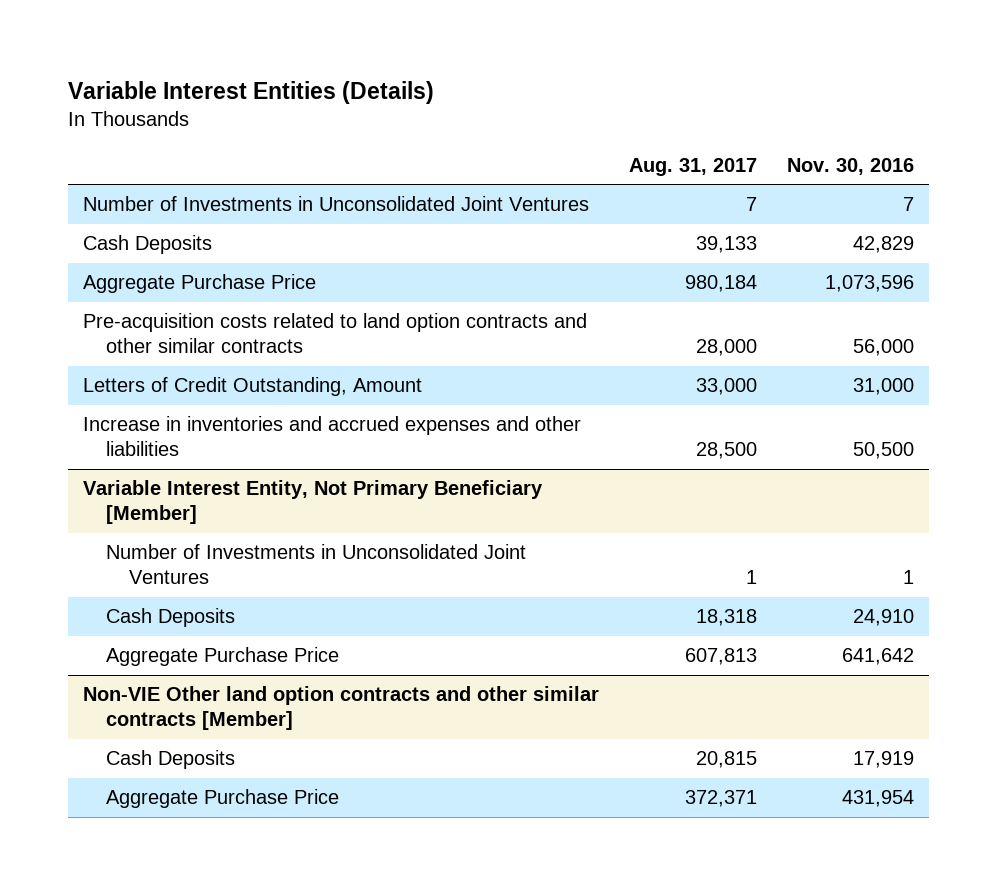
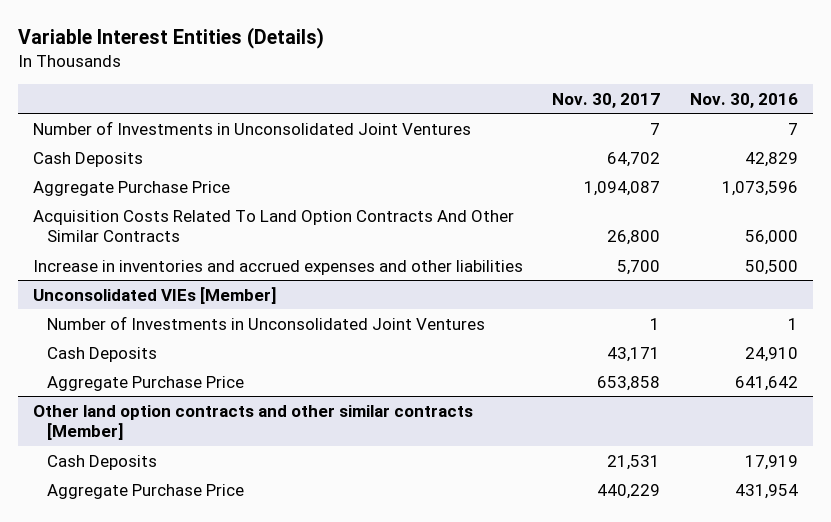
- | Aug. 31, 2017 | Nov. 30, 2016
+ | Nov. 30, 2017 | Nov. 30, 2016
- Pre-acquisition costs related to land option contracts and other similar contracts | 28,000 | 56,000
- Letters of Credit Outstanding, Amount | 33,000 | 31,000
+ Acquisition Costs Related To Land Option Contracts And Other Similar Contracts | 26,800 | 56,000
- Variable Interest Entity, Not Primary Beneficiary [Member]
+ Unconsolidated VIEs [Member]
- Non-VIE Other land option contracts and other similar contracts [Member]
+ Other land option contracts and other similar contracts [Member]

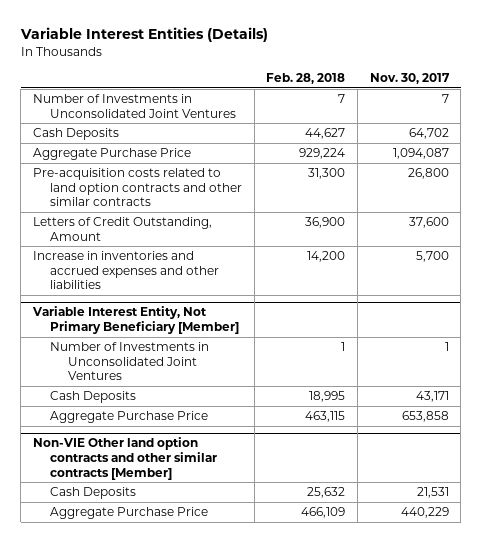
- | Nov. 30, 2017 | Nov. 30, 2016
+ | Feb. 28, 2018 | Nov. 30, 2017
- Acquisition Costs Related To Land Option Contracts And Other Similar Contracts | 26,800 | 56,000
+ Pre-acquisition costs related to land option contracts and other similar contracts | 31,300 | 26,800
+ Letters of Credit Outstanding, Amount | 36,900 | 37,600
- Unconsolidated VIEs [Member]
+ Variable Interest Entity, Not Primary Beneficiary [Member]
- Other land option contracts and other similar contracts [Member]
+ Non-VIE Other land option contracts and other similar contracts [Member]

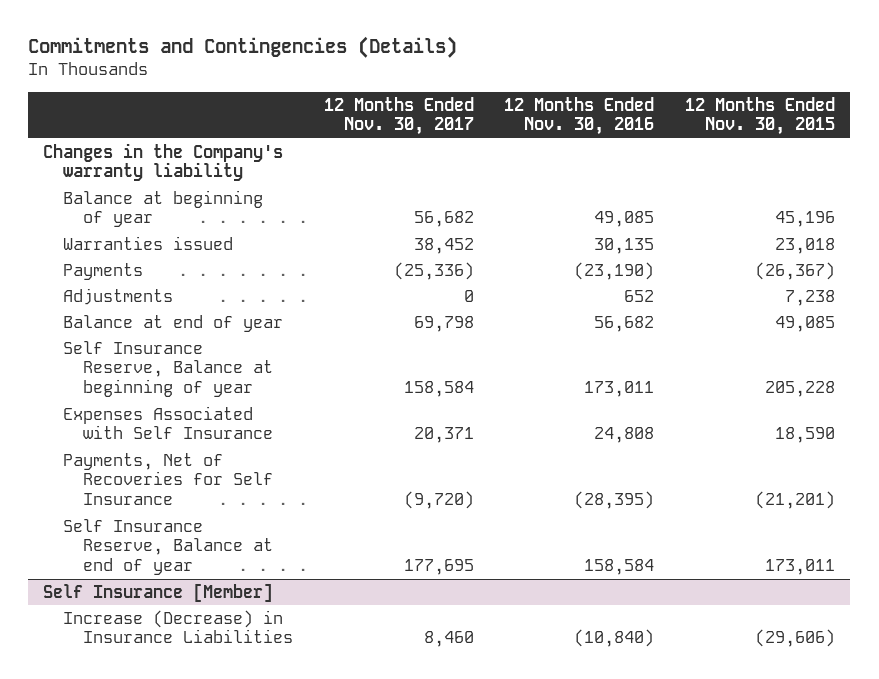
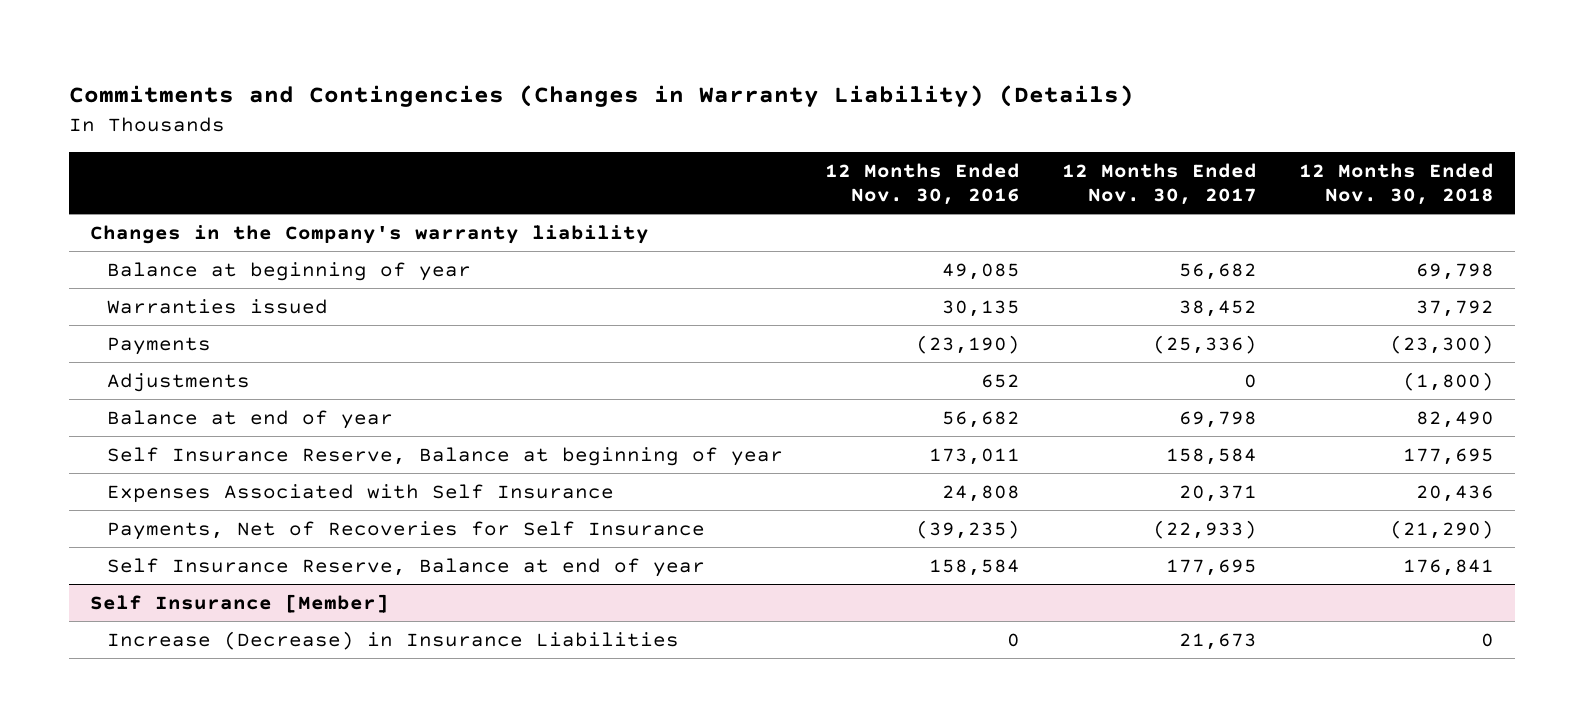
- Commitments and Contingencies (Details)
+ Commitments and Contingencies (Changes in Warranty Liability) (Details)
- | 12 Months Ended Nov. 30, 2017 | 12 Months Ended Nov. 30, 2016 | 12 Months Ended Nov. 30, 2015
+ | 12 Months Ended Nov. 30, 2016 | 12 Months Ended Nov. 30, 2017 | 12 Months Ended Nov. 30, 2018
- Payments, Net of Recoveries for Self Insurance | (9,720) | (28,395) | (21,201)
+ Payments, Net of Recoveries for Self Insurance | (39,235) | (22,933) | (21,290)
@ Self Insurance [Member]
- Increase (Decrease) in Insurance Liabilities | 8,460 | (10,840) | (29,606)
+ Increase (Decrease) in Insurance Liabilities | 0 | 21,673 | 0

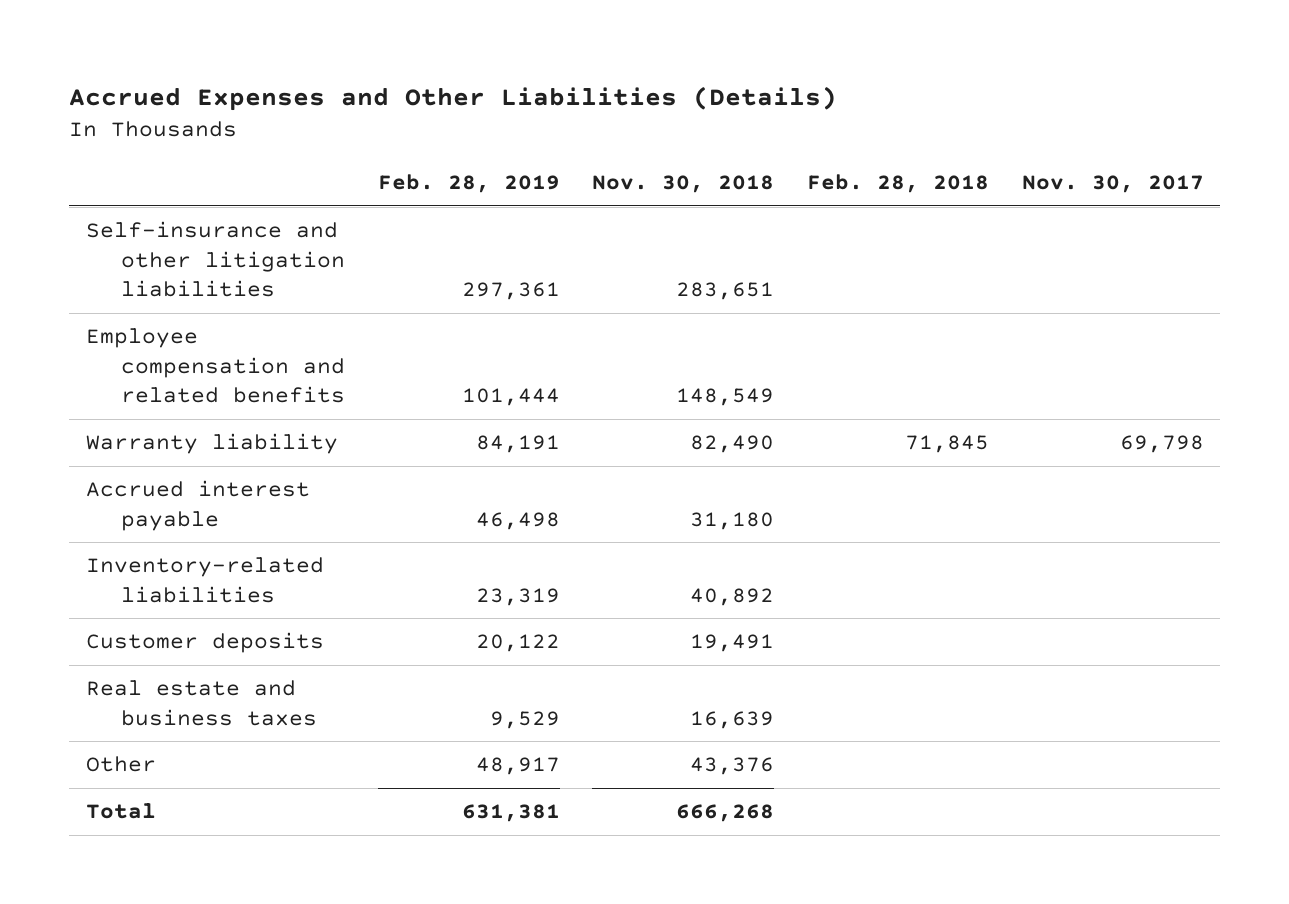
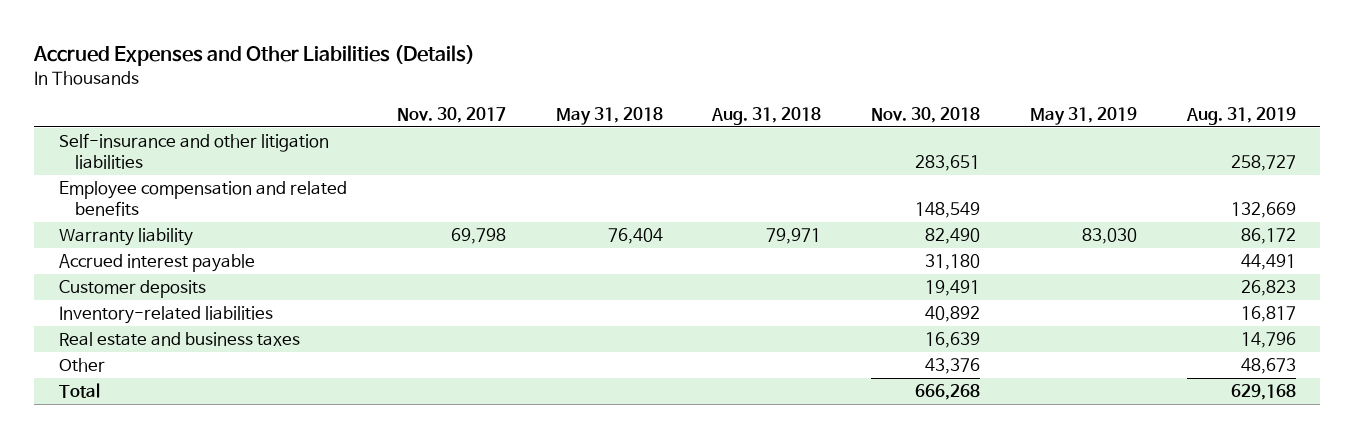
- | Feb. 28, 2019 | Nov. 30, 2018 | Feb. 28, 2018 | Nov. 30, 2017
+ | Nov. 30, 2017 | May 31, 2018 | Aug. 31, 2018 | Nov. 30, 2018 | May 31, 2019 | Aug. 31, 2019
moved down: Inventory-related liabilities | | | | 40,892 | | 16,817

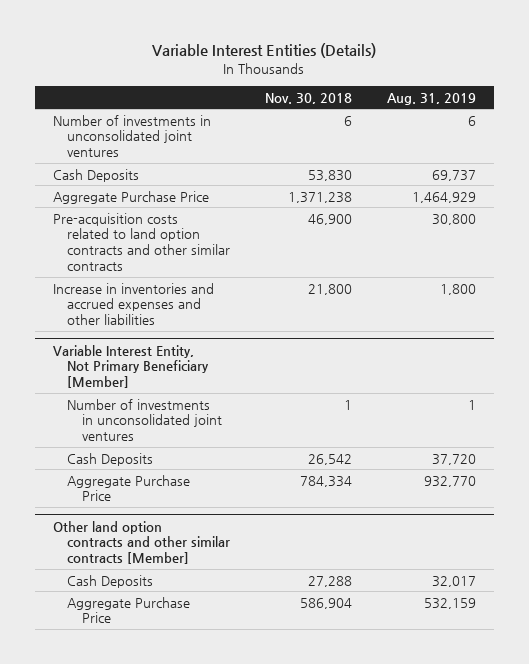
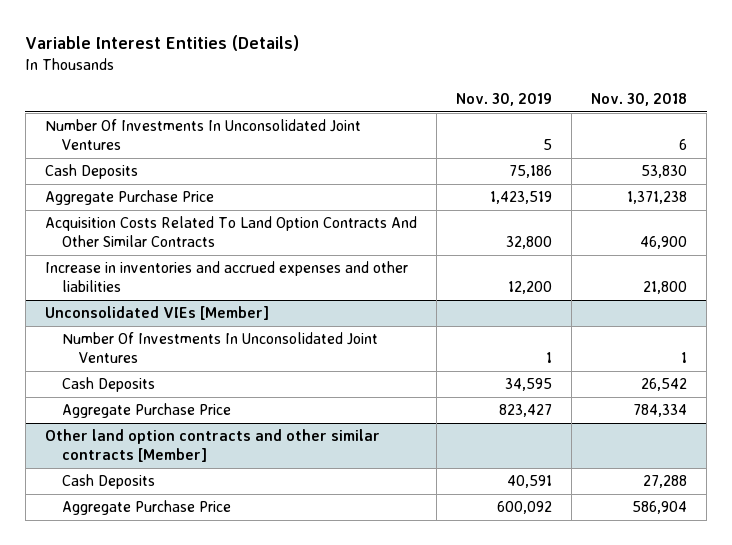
- | Nov. 30, 2018 | Aug. 31, 2019
+ | Nov. 30, 2019 | Nov. 30, 2018
- Number of investments in unconsolidated joint ventures | 6 | 6
+ Number Of Investments In Unconsolidated Joint Ventures | 5 | 6
- Pre-acquisition costs related to land option contracts and other similar contracts | 46,900 | 30,800
+ Acquisition Costs Related To Land Option Contracts And Other Similar Contracts | 32,800 | 46,900
- Variable Interest Entity, Not Primary Beneficiary [Member]
- Number of investments in unconsolidated joint ventures | 1 | 1
+ Unconsolidated VIEs [Member]
+ Number Of Investments In Unconsolidated Joint Ventures | 1 | 1

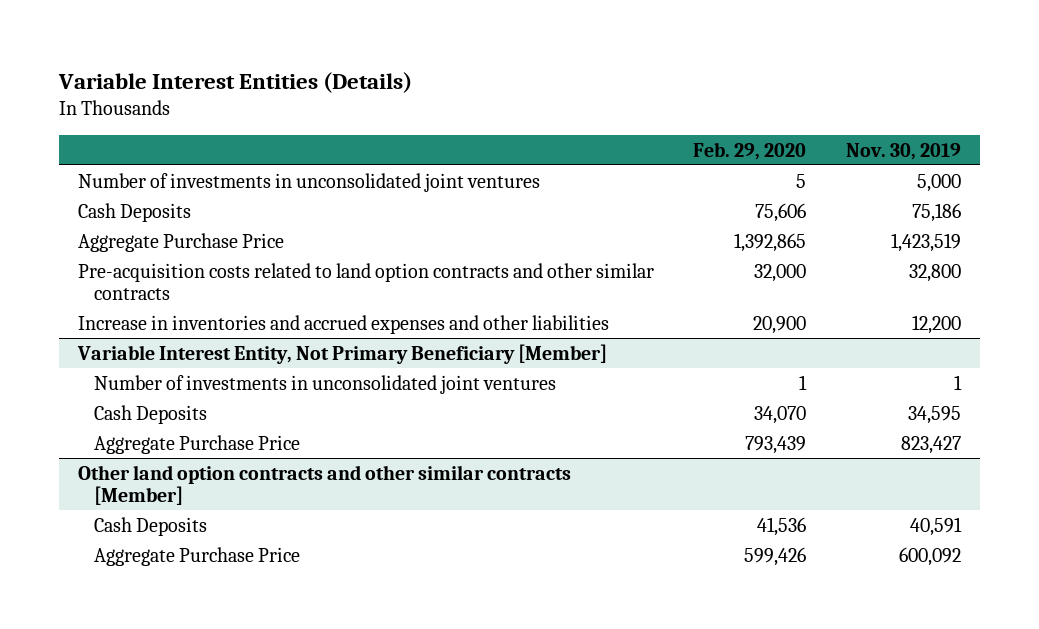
- | Nov. 30, 2019 | Nov. 30, 2018
+ | Feb. 29, 2020 | Nov. 30, 2019
- Number Of Investments In Unconsolidated Joint Ventures | 5 | 6
+ Number of investments in unconsolidated joint ventures | 5 | 5,000
- Acquisition Costs Related To Land Option Contracts And Other Similar Contracts | 32,800 | 46,900
+ Pre-acquisition costs related to land option contracts and other similar contracts | 32,000 | 32,800
- Unconsolidated VIEs [Member]
- Number Of Investments In Unconsolidated Joint Ventures | 1 | 1
+ Variable Interest Entity, Not Primary Beneficiary [Member]
+ Number of investments in unconsolidated joint ventures | 1 | 1

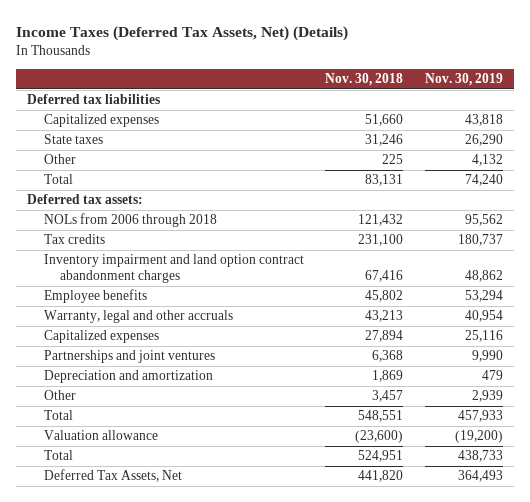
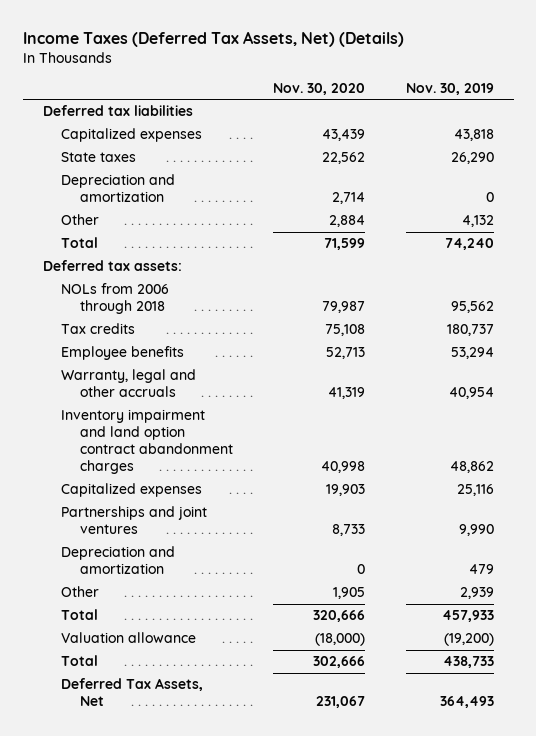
- | Nov. 30, 2018 | Nov. 30, 2019
+ | Nov. 30, 2020 | Nov. 30, 2019
+ Depreciation and amortization | 2,714 | 0
moved down: Inventory impairment and land option contract abandonment charges | 40,998 | 48,862

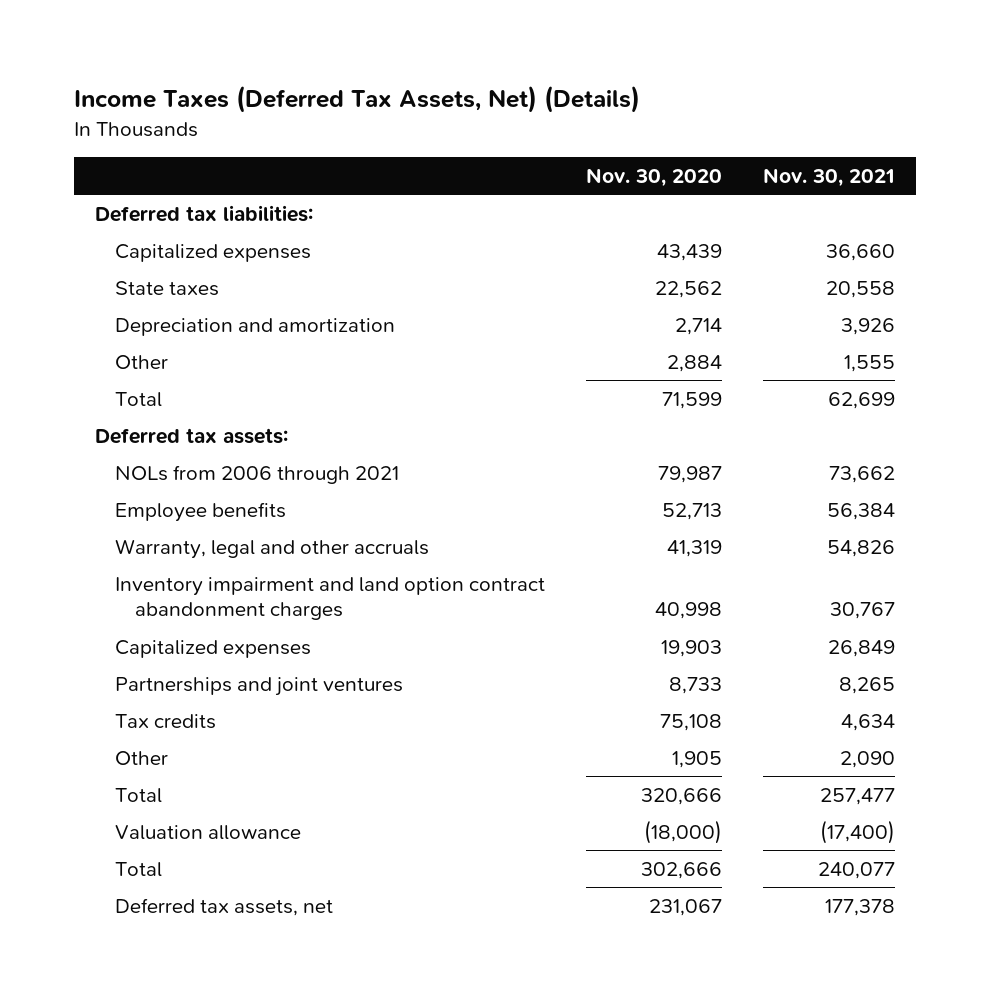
- | Nov. 30, 2020 | Nov. 30, 2019
+ | Nov. 30, 2020 | Nov. 30, 2021
- Deferred tax liabilities
+ Deferred tax liabilities:
- NOLs from 2006 through 2018 | 79,987 | 95,562
+ NOLs from 2006 through 2021 | 79,987 | 73,662
- Depreciation and amortization | 0 | 479
moved down: Tax credits | 75,108 | 4,634
- Deferred Tax Assets, Net | 231,067 | 364,493
+ Deferred tax assets, net | 231,067 | 177,378

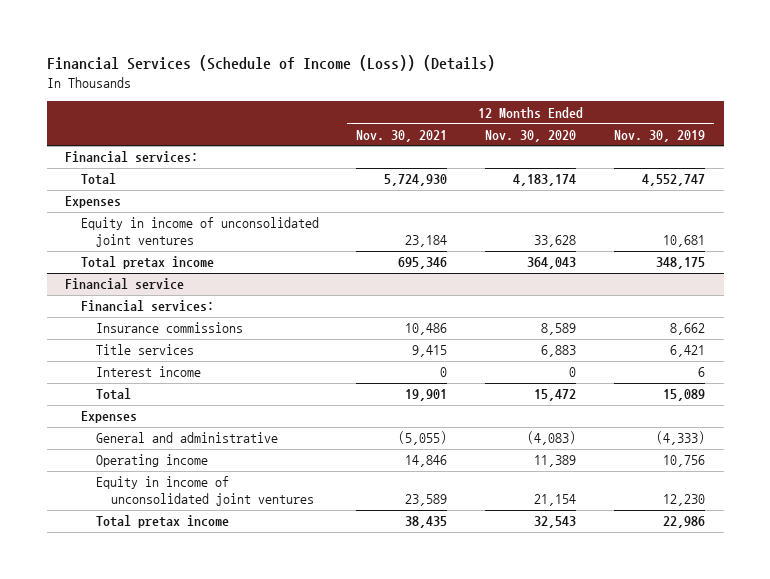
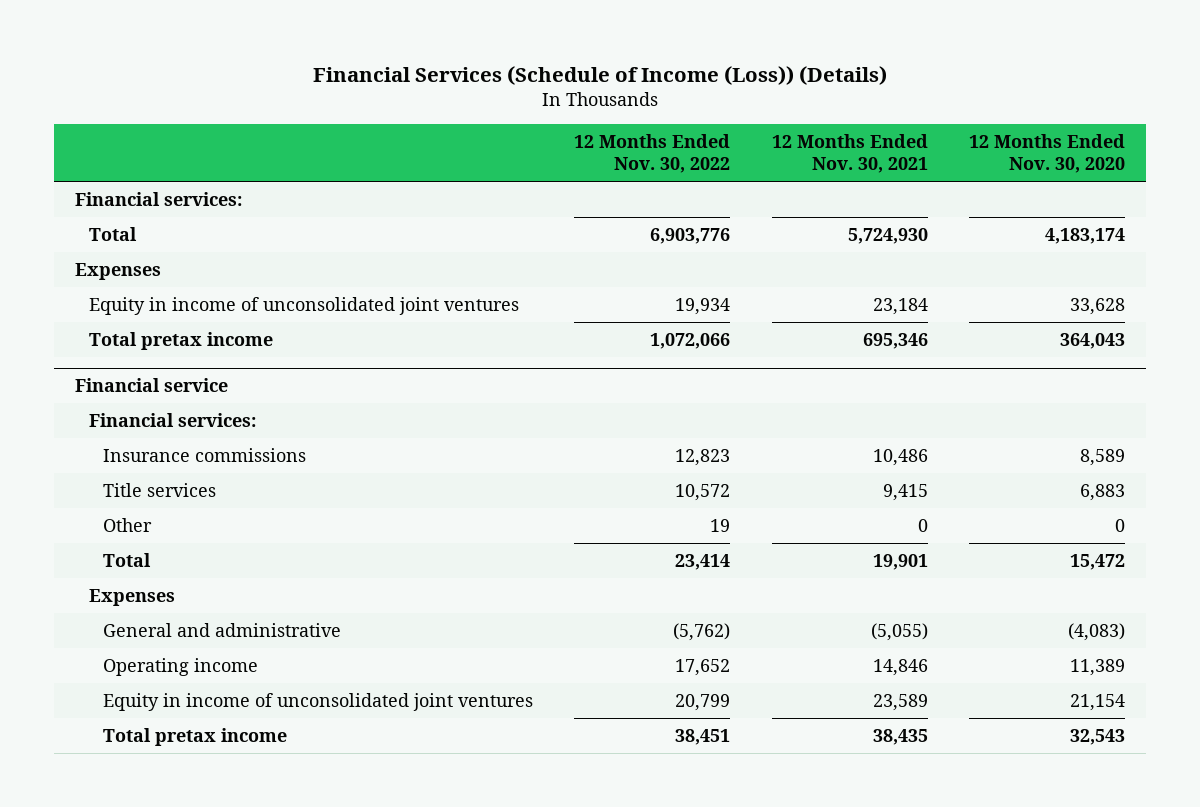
- | 12 Months Ended Nov. 30, 2021 | 12 Months Ended Nov. 30, 2020 | 12 Months Ended Nov. 30, 2019
+ | 12 Months Ended Nov. 30, 2022 | 12 Months Ended Nov. 30, 2021 | 12 Months Ended Nov. 30, 2020
@ Financial service
- Interest income | 0 | 0 | 6
+ Other | 19 | 0 | 0

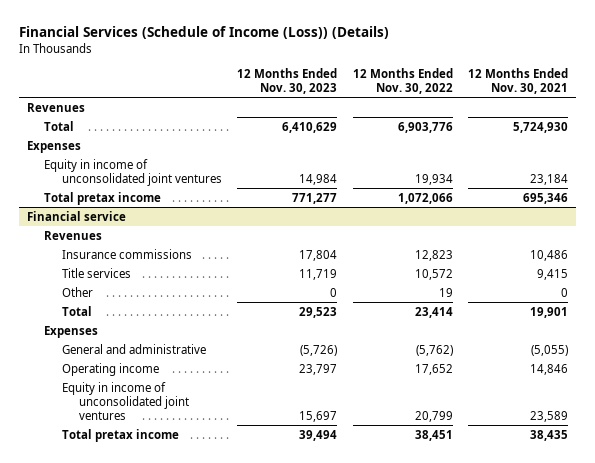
- | 12 Months Ended Nov. 30, 2022 | 12 Months Ended Nov. 30, 2021 | 12 Months Ended Nov. 30, 2020
+ | 12 Months Ended Nov. 30, 2023 | 12 Months Ended Nov. 30, 2022 | 12 Months Ended Nov. 30, 2021
- Financial services:
+ Revenues
@ Financial service
- Financial services:
+ Revenues

